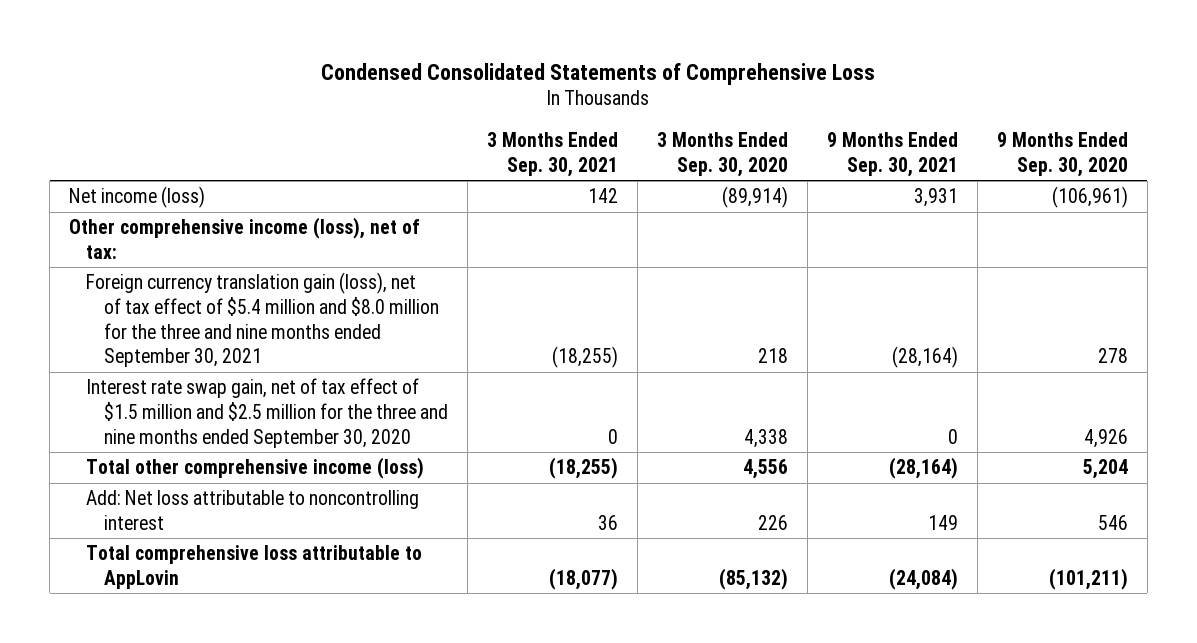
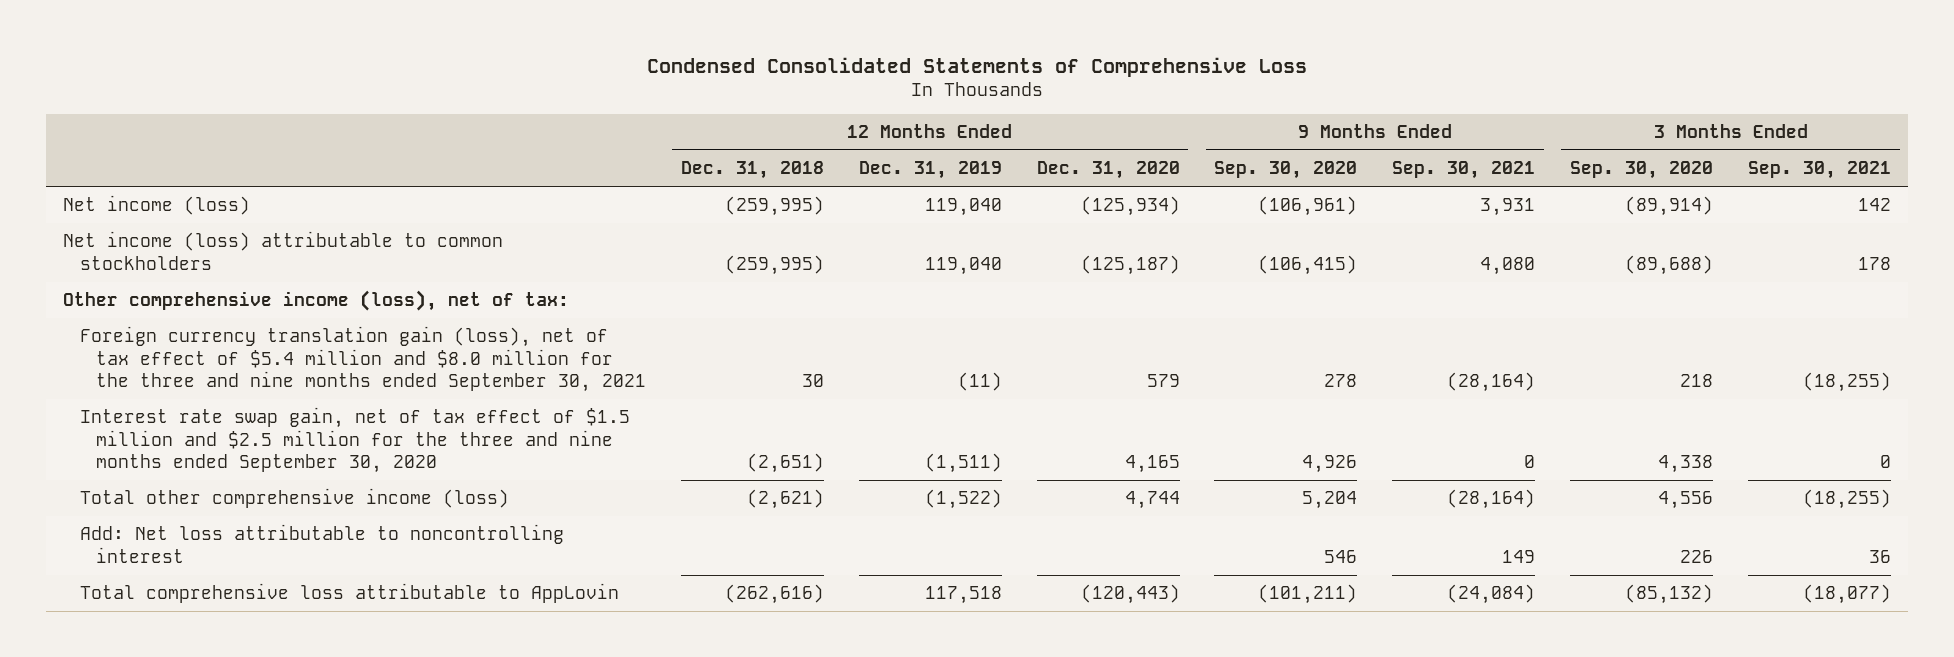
- | 3 Months Ended Sep. 30, 2021 | 3 Months Ended Sep. 30, 2020 | 9 Months Ended Sep. 30, 2021 | 9 Months Ended Sep. 30, 2020
+ | 12 Months Ended Dec. 31, 2018 | 12 Months Ended Dec. 31, 2019 | 12 Months Ended Dec. 31, 2020 | 9 Months Ended Sep. 30, 2020 | 9 Months Ended Sep. 30, 2021 | 3 Months Ended Sep. 30, 2020 | 3 Months Ended Sep. 30, 2021
+ Net income (loss) attributable to common stockholders | (259,995) | 119,040 | (125,187) | (106,415) | 4,080 | (89,688) | 178

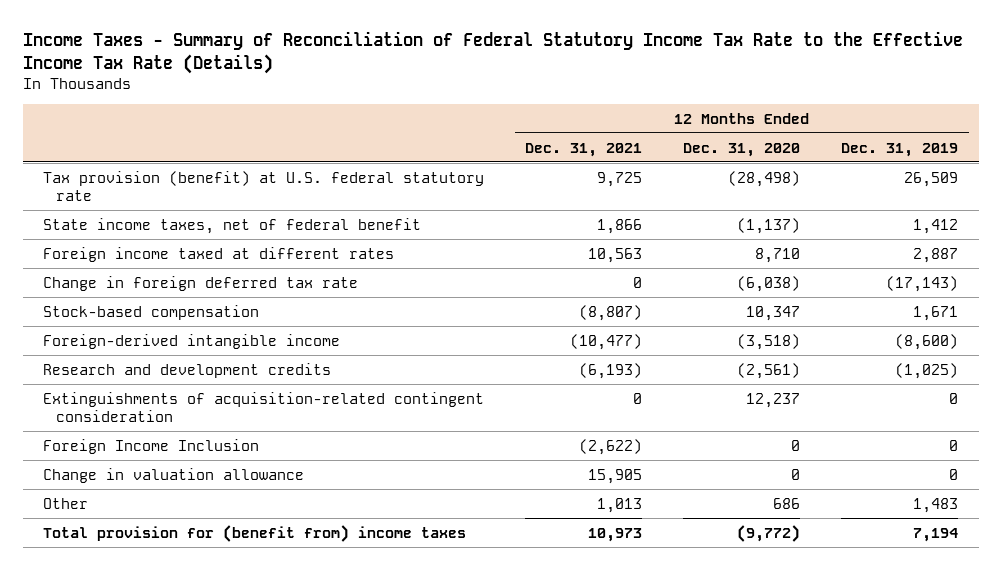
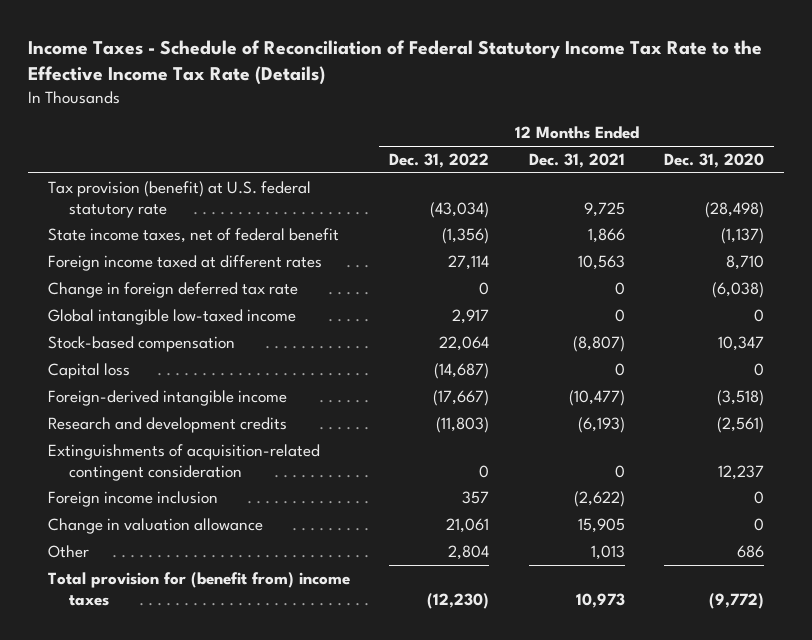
- Income Taxes - Summary of Reconciliation of Federal Statutory Income Tax Rate to the Effective Income Tax Rate (Details)
+ Income Taxes - Schedule of Reconciliation of Federal Statutory Income Tax Rate to the Effective Income Tax Rate (Details)
- | 12 Months Ended Dec. 31, 2021 | 12 Months Ended Dec. 31, 2020 | 12 Months Ended Dec. 31, 2019
+ | 12 Months Ended Dec. 31, 2022 | 12 Months Ended Dec. 31, 2021 | 12 Months Ended Dec. 31, 2020
+ Global intangible low-taxed income | 2,917 | 0 | 0
+ Capital loss | (14,687) | 0 | 0
- Foreign Income Inclusion | (2,622) | 0 | 0
+ Foreign income inclusion | 357 | (2,622) | 0

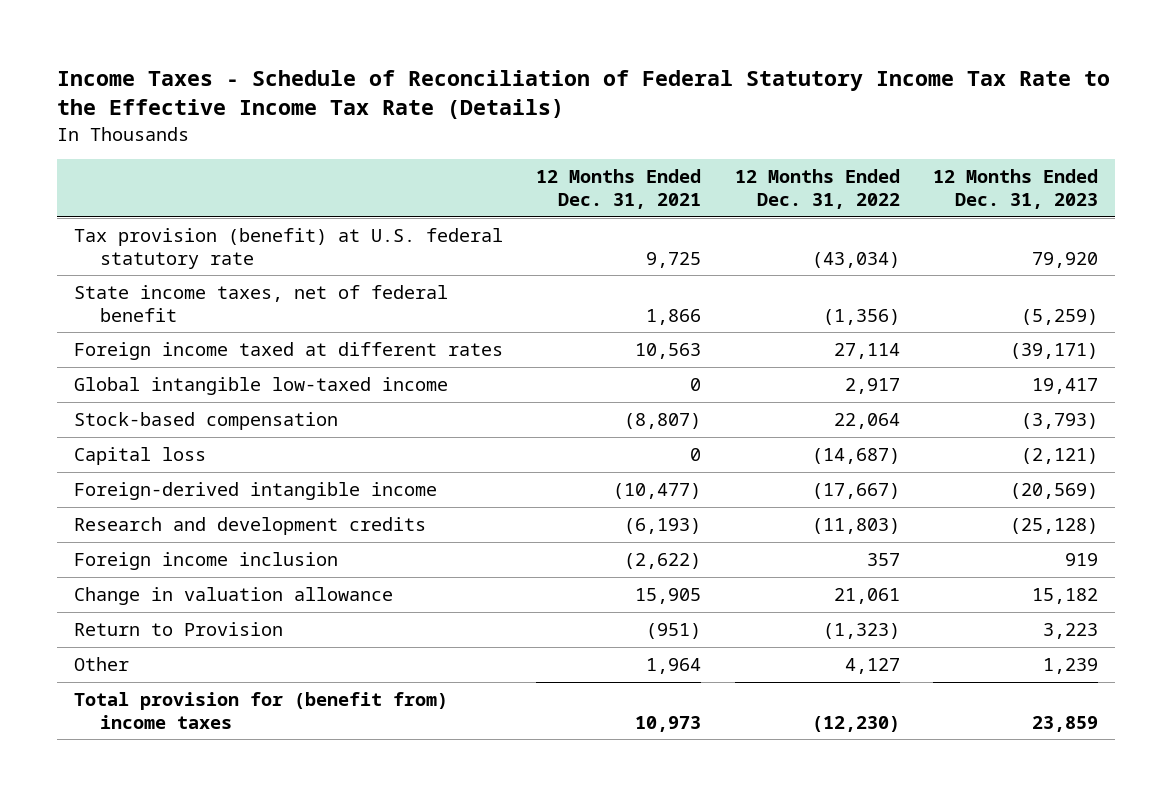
- | 12 Months Ended Dec. 31, 2022 | 12 Months Ended Dec. 31, 2021 | 12 Months Ended Dec. 31, 2020
+ | 12 Months Ended Dec. 31, 2021 | 12 Months Ended Dec. 31, 2022 | 12 Months Ended Dec. 31, 2023
- Change in foreign deferred tax rate | 0 | 0 | (6,038)
- Extinguishments of acquisition-related contingent consideration | 0 | 0 | 12,237
- Other | 2,804 | 1,013 | 686
+ Return to Provision | (951) | (1,323) | 3,223
+ Other | 1,964 | 4,127 | 1,239

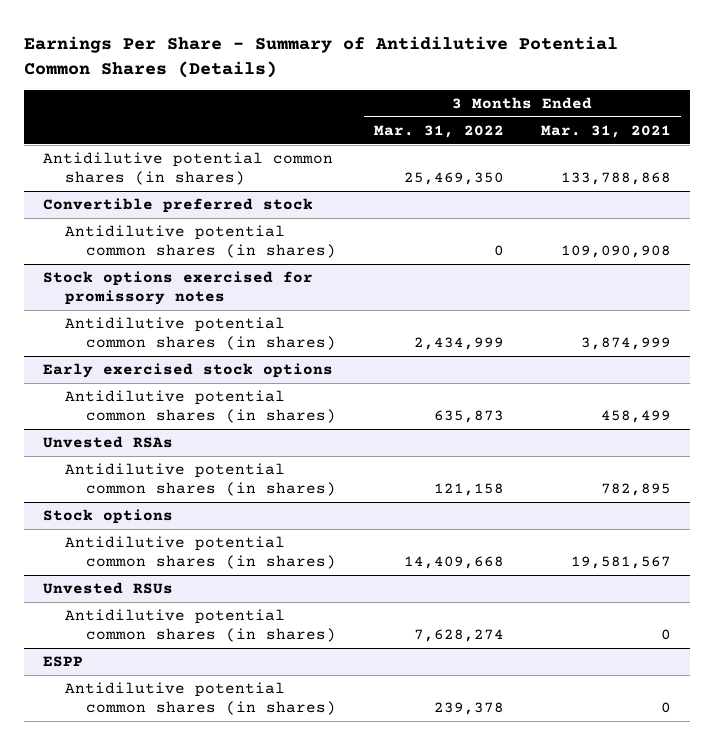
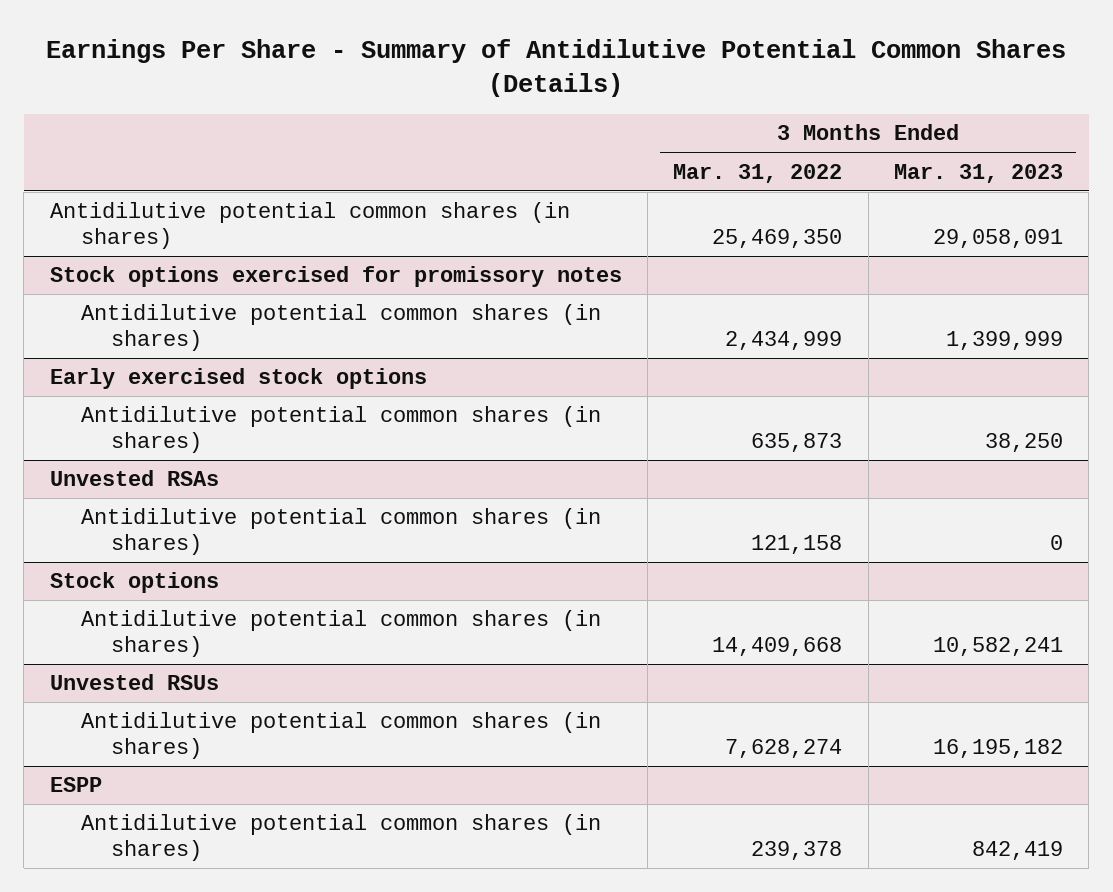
- | 3 Months Ended Mar. 31, 2022 | 3 Months Ended Mar. 31, 2021
+ | 3 Months Ended Mar. 31, 2022 | 3 Months Ended Mar. 31, 2023
- Convertible preferred stock
- Antidilutive potential common shares (in shares) | 0 | 109,090,908

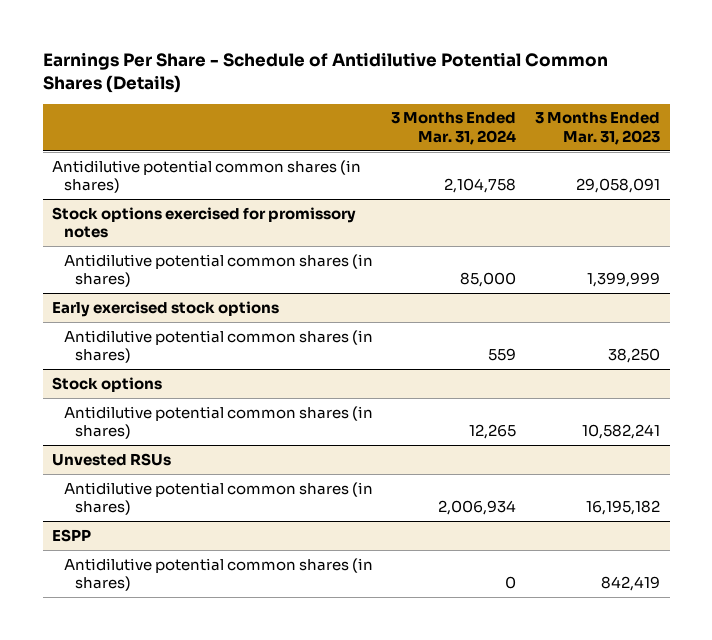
- Earnings Per Share - Summary of Antidilutive Potential Common Shares (Details)
+ Earnings Per Share - Schedule of Antidilutive Potential Common Shares (Details)
- | 3 Months Ended Mar. 31, 2022 | 3 Months Ended Mar. 31, 2023
+ | 3 Months Ended Mar. 31, 2024 | 3 Months Ended Mar. 31, 2023
- Unvested RSAs
- Antidilutive potential common shares (in shares) | 121,158 | 0

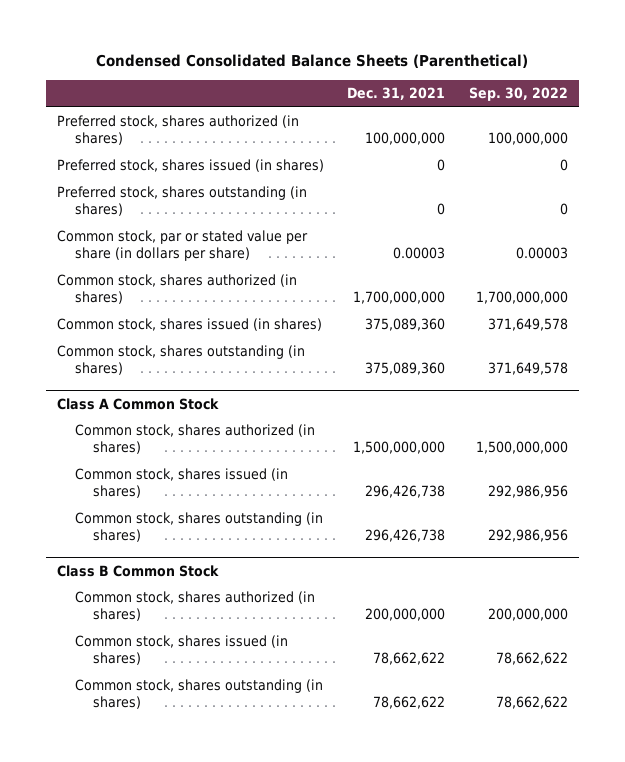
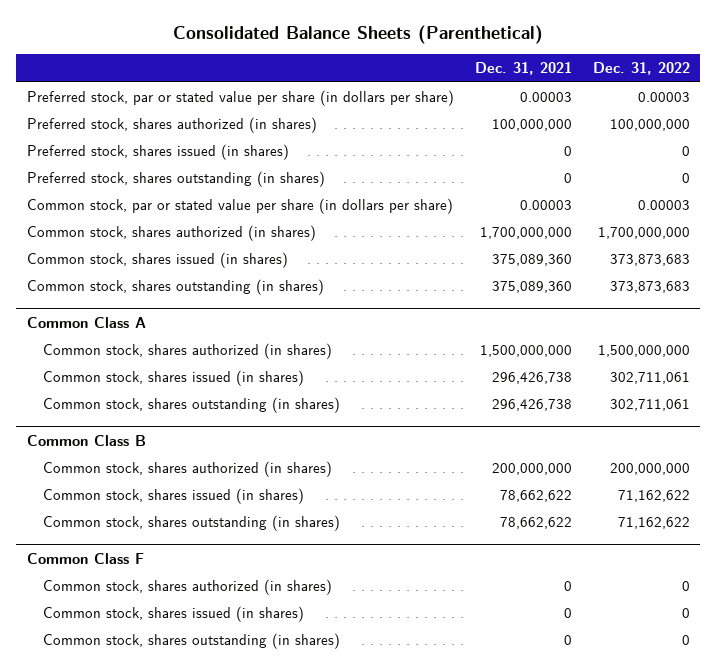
- Condensed Consolidated Balance Sheets (Parenthetical)
+ Consolidated Balance Sheets (Parenthetical)
- | Dec. 31, 2021 | Sep. 30, 2022
+ | Dec. 31, 2021 | Dec. 31, 2022
+ Preferred stock, par or stated value per share (in dollars per share) | 0.00003 | 0.00003
- Class A Common Stock
+ Common Class A
- Class B Common Stock
+ Common Class B
+ Common Class F
+ Common stock, shares authorized (in shares) | 0 | 0
+ Common stock, shares issued (in shares) | 0 | 0
+ Common stock, shares outstanding (in shares) | 0 | 0

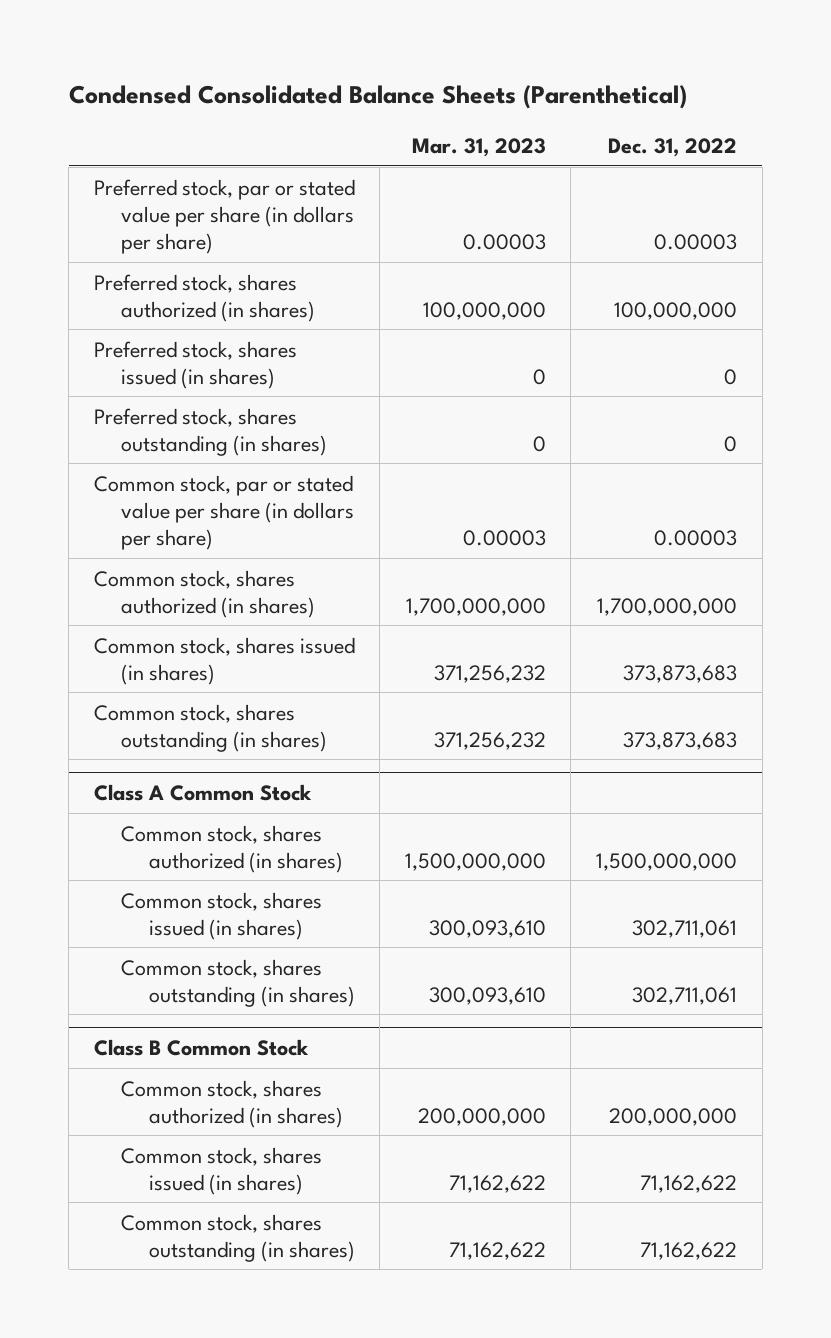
- Consolidated Balance Sheets (Parenthetical)
+ Condensed Consolidated Balance Sheets (Parenthetical)
- | Dec. 31, 2021 | Dec. 31, 2022
+ | Mar. 31, 2023 | Dec. 31, 2022
- Common Class A
+ Class A Common Stock
- Common Class B
+ Class B Common Stock
- Common Class F
- Common stock, shares authorized (in shares) | 0 | 0
- Common stock, shares issued (in shares) | 0 | 0
- Common stock, shares outstanding (in shares) | 0 | 0

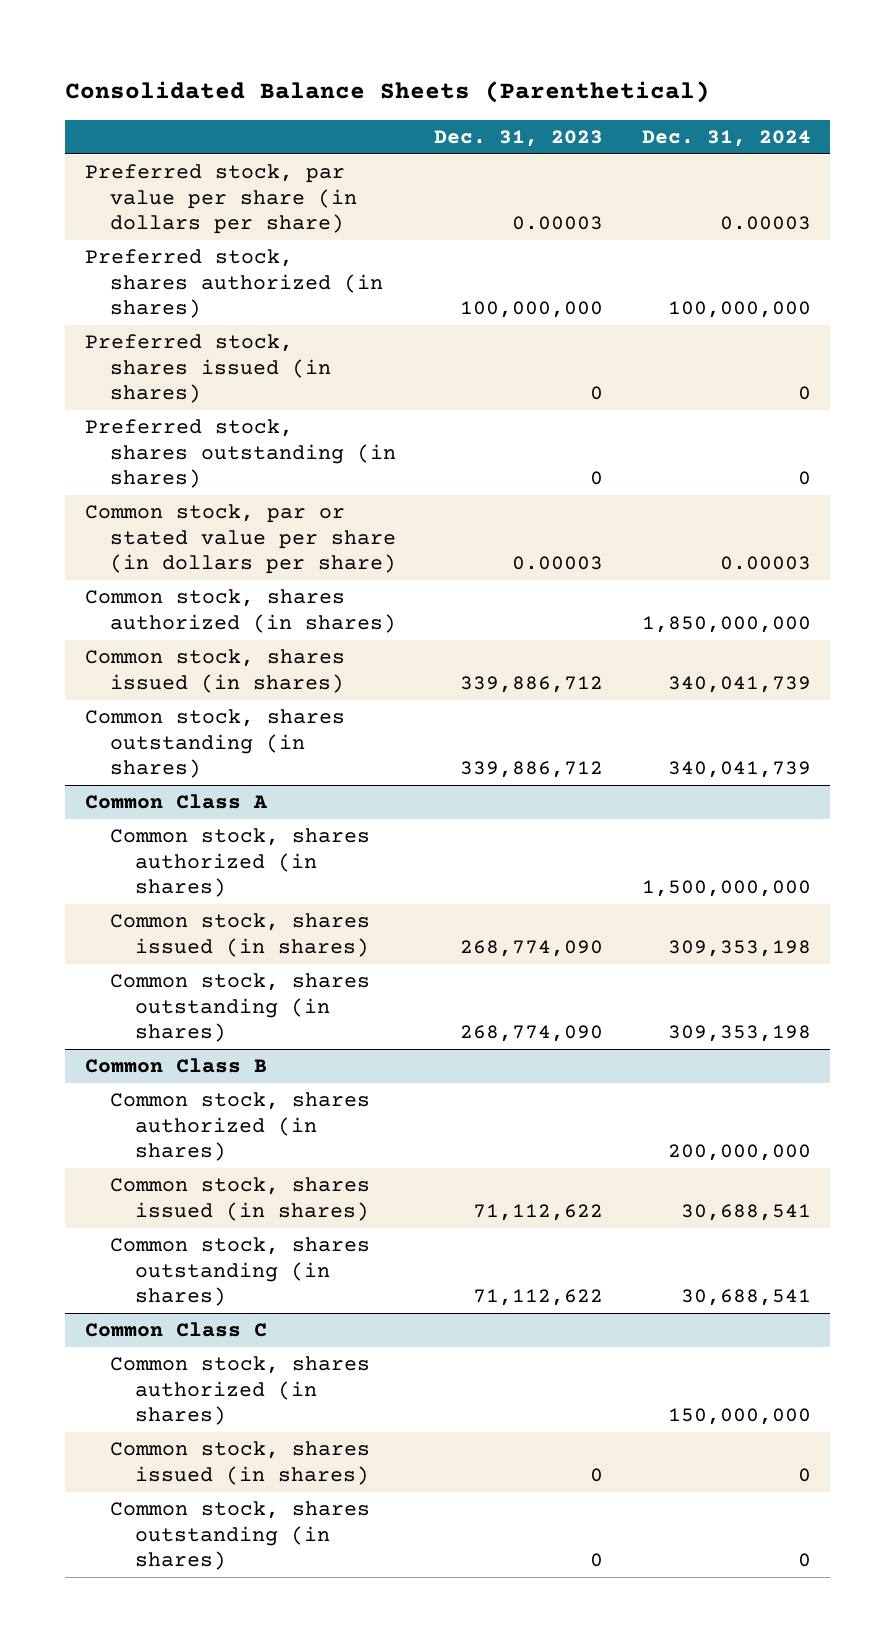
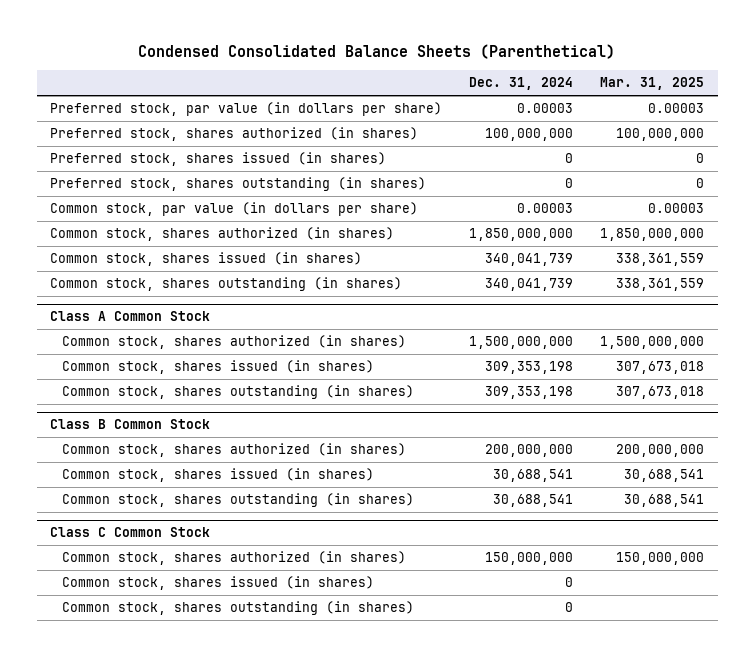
- Consolidated Balance Sheets (Parenthetical)
+ Condensed Consolidated Balance Sheets (Parenthetical)
- | Dec. 31, 2023 | Dec. 31, 2024
+ | Dec. 31, 2024 | Mar. 31, 2025
- Preferred stock, par value per share (in dollars per share) | 0.00003 | 0.00003
+ Preferred stock, par value (in dollars per share) | 0.00003 | 0.00003
- Common stock, par or stated value per share (in dollars per share) | 0.00003 | 0.00003
+ Common stock, par value (in dollars per share) | 0.00003 | 0.00003
- Common Class A
+ Class A Common Stock
- Common Class B
+ Class B Common Stock
- Common Class C
+ Class C Common Stock

